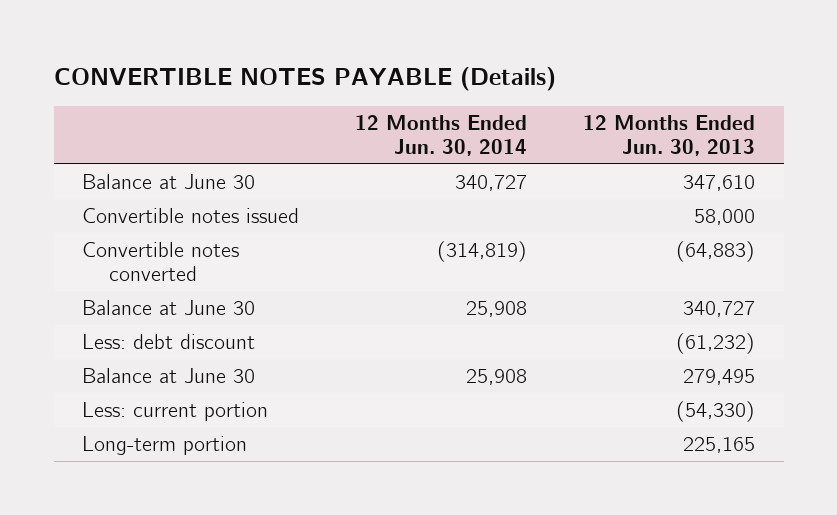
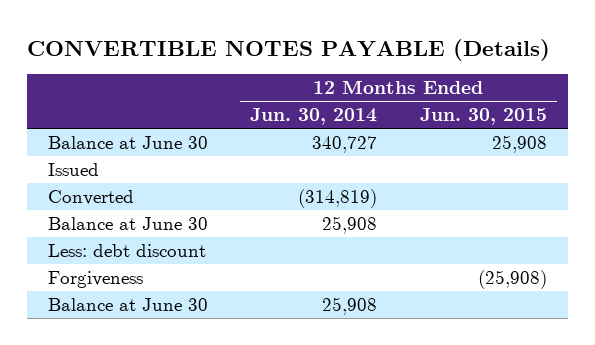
- | 12 Months Ended Jun. 30, 2014 | 12 Months Ended Jun. 30, 2013
+ | 12 Months Ended Jun. 30, 2014 | 12 Months Ended Jun. 30, 2015
- Convertible notes issued | | 58,000
- Convertible notes converted | (314,819) | (64,883)
+ Issued
+ Converted | (314,819) |
+ Forgiveness | | (25,908)
- Less: current portion | | (54,330)
- Long-term portion | | 225,165

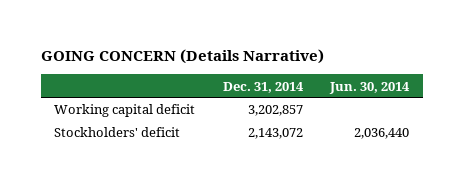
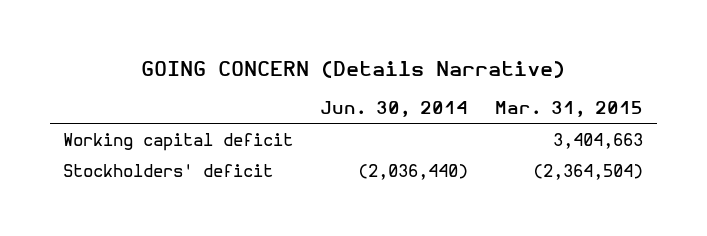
- | Dec. 31, 2014 | Jun. 30, 2014
+ | Jun. 30, 2014 | Mar. 31, 2015
- Stockholders' deficit | 2,143,072 | 2,036,440
+ Stockholders' deficit | (2,036,440) | (2,364,504)

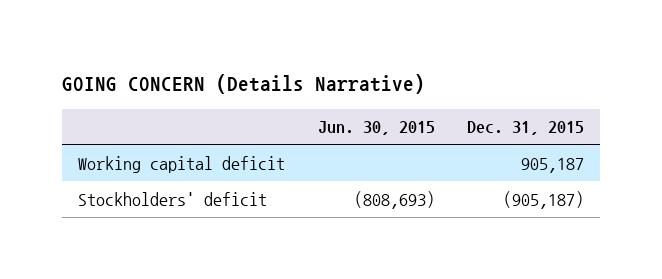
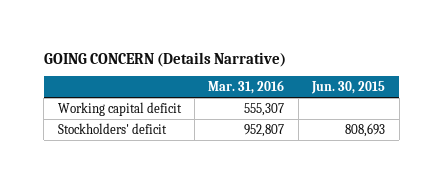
- | Jun. 30, 2015 | Dec. 31, 2015
+ | Mar. 31, 2016 | Jun. 30, 2015
- Stockholders' deficit | (808,693) | (905,187)
+ Stockholders' deficit | 952,807 | 808,693

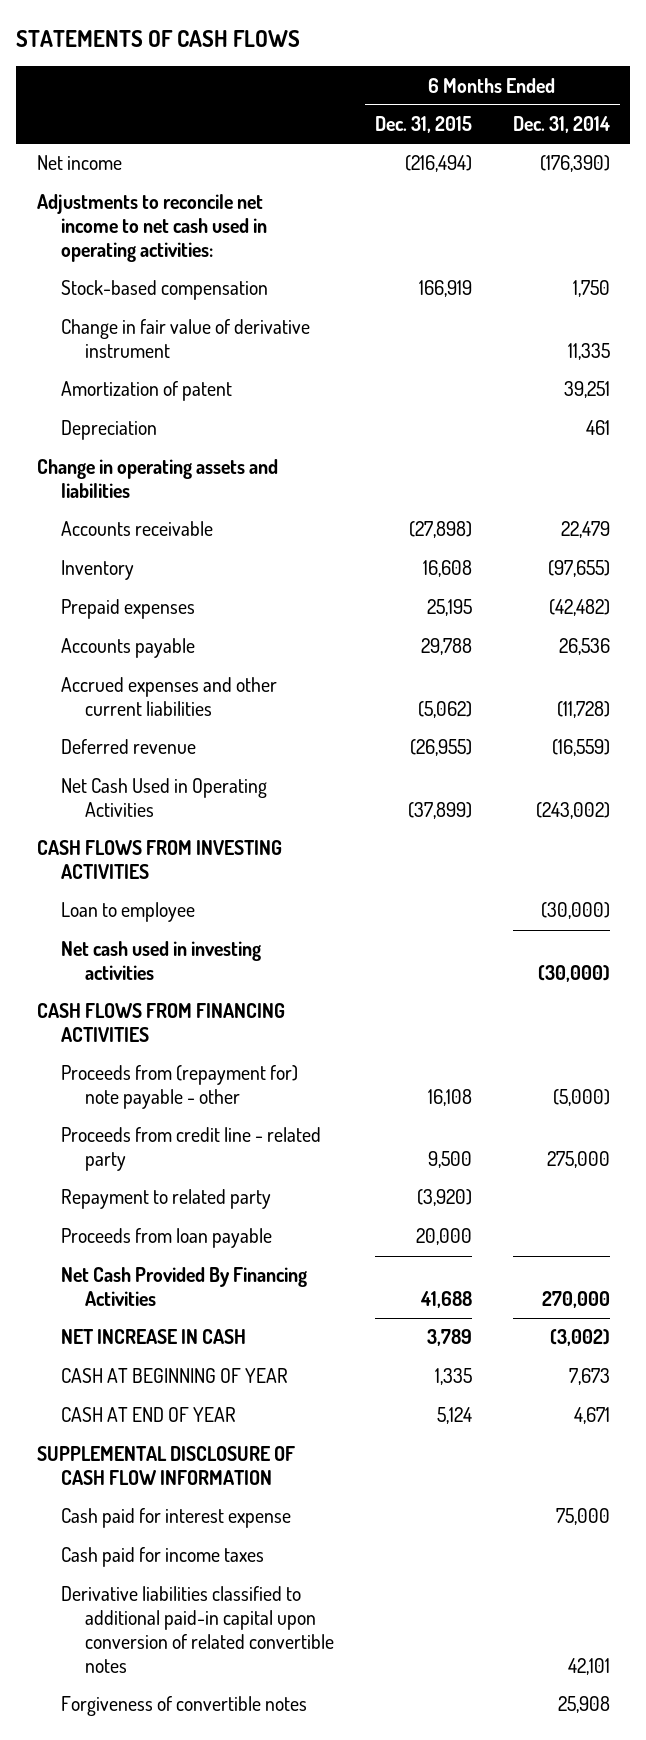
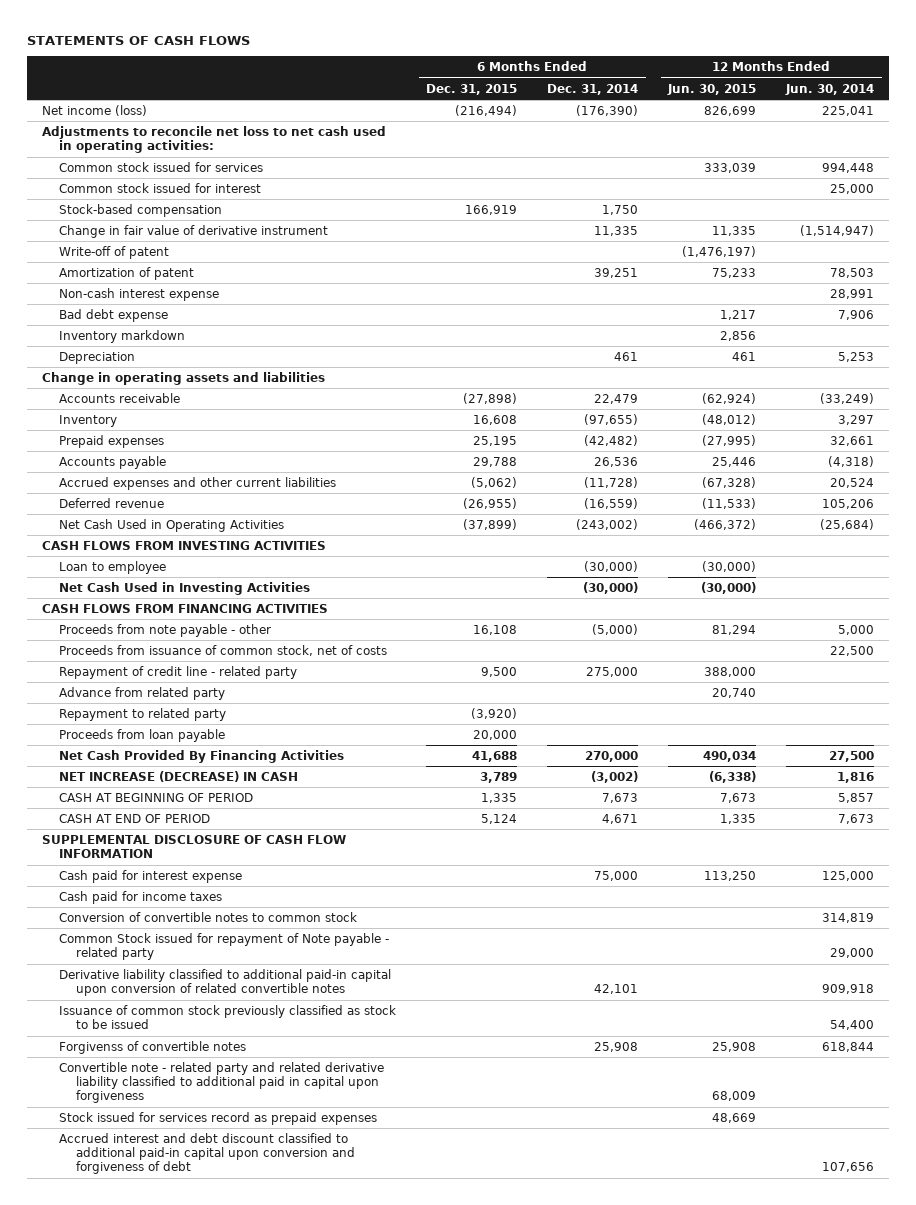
- | 6 Months Ended Dec. 31, 2015 | 6 Months Ended Dec. 31, 2014
+ | 6 Months Ended Dec. 31, 2015 | 6 Months Ended Dec. 31, 2014 | 12 Months Ended Jun. 30, 2015 | 12 Months Ended Jun. 30, 2014
- Net income | (216,494) | (176,390)
- Adjustments to reconcile net income to net cash used in operating activities:
+ Net income (loss) | (216,494) | (176,390) | 826,699 | 225,041
+ Adjustments to reconcile net loss to net cash used in operating activities:
+ Common stock issued for services | | | 333,039 | 994,448
+ Common stock issued for interest | | | | 25,000
+ Write-off of patent | | | (1,476,197) |
+ Non-cash interest expense | | | | 28,991
+ Bad debt expense | | | 1,217 | 7,906
+ Inventory markdown | | | 2,856 |
- Net cash used in investing activities | | (30,000)
+ Net Cash Used in Investing Activities | | (30,000) | (30,000) |
- Proceeds from (repayment for) note payable - other | 16,108 | (5,000)
- Proceeds from credit line - related party | 9,500 | 275,000
+ Proceeds from note payable - other | 16,108 | (5,000) | 81,294 | 5,000
+ Proceeds from issuance of common stock, net of costs | | | | 22,500
+ Repayment of credit line - related party | 9,500 | 275,000 | 388,000 |
+ Advance from related party | | | 20,740 |
- NET INCREASE IN CASH | 3,789 | (3,002)
- CASH AT BEGINNING OF YEAR | 1,335 | 7,673
- CASH AT END OF YEAR | 5,124 | 4,671
+ NET INCREASE (DECREASE) IN CASH | 3,789 | (3,002) | (6,338) | 1,816
+ CASH AT BEGINNING OF PERIOD | 1,335 | 7,673 | 7,673 | 5,857
+ CASH AT END OF PERIOD | 5,124 | 4,671 | 1,335 | 7,673
- Derivative liabilities classified to additional paid-in capital upon conversion of related convertible notes | | 42,101
- Forgiveness of convertible notes | | 25,908
+ Conversion of convertible notes to common stock | | | | 314,819
+ Common Stock issued for repayment of Note payable - related party | | | | 29,000
+ Derivative liability classified to additional paid-in capital upon conversion of related convertible notes | | 42,101 | | 909,918
+ Issuance of common stock previously classified as stock to be issued | | | | 54,400
+ Forgivenss of convertible notes | | 25,908 | 25,908 | 618,844
+ Convertible note - related party and related derivative liability classified to additional paid in capital upon forgiveness | | | 68,009 |
+ Stock issued for services record as prepaid expenses | | | 48,669 |
+ Accrued interest and debt discount classified to additional paid-in capital upon conversion and forgiveness of debt | | | | 107,656

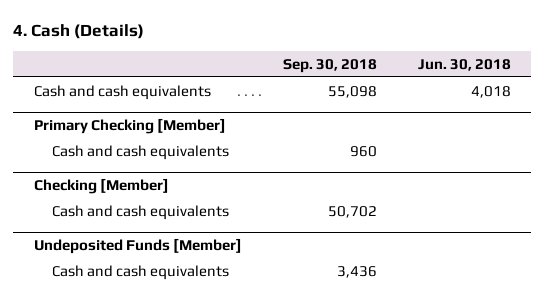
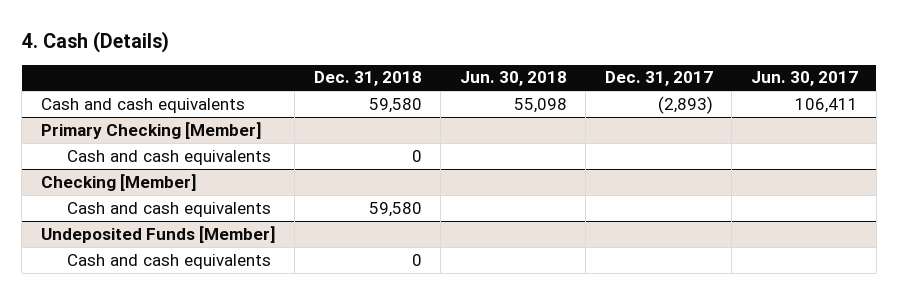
- | Sep. 30, 2018 | Jun. 30, 2018
+ | Dec. 31, 2018 | Jun. 30, 2018 | Dec. 31, 2017 | Jun. 30, 2017
- Cash and cash equivalents | 55,098 | 4,018
+ Cash and cash equivalents | 59,580 | 55,098 | (2,893) | 106,411

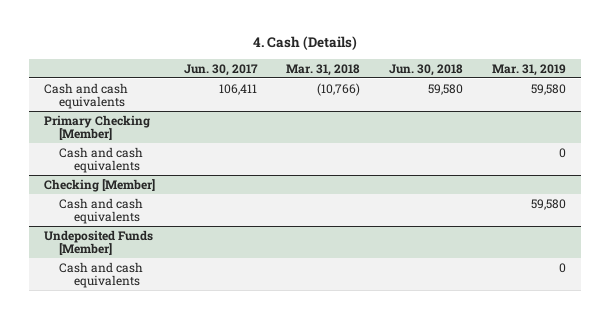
- | Dec. 31, 2018 | Jun. 30, 2018 | Dec. 31, 2017 | Jun. 30, 2017
+ | Jun. 30, 2017 | Mar. 31, 2018 | Jun. 30, 2018 | Mar. 31, 2019
- Cash and cash equivalents | 59,580 | 55,098 | (2,893) | 106,411
+ Cash and cash equivalents | 106,411 | (10,766) | 59,580 | 59,580

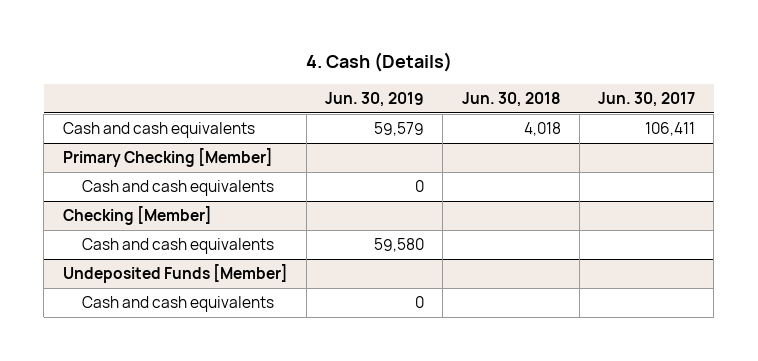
- | Jun. 30, 2017 | Mar. 31, 2018 | Jun. 30, 2018 | Mar. 31, 2019
+ | Jun. 30, 2019 | Jun. 30, 2018 | Jun. 30, 2017
- Cash and cash equivalents | 106,411 | (10,766) | 59,580 | 59,580
+ Cash and cash equivalents | 59,579 | 4,018 | 106,411

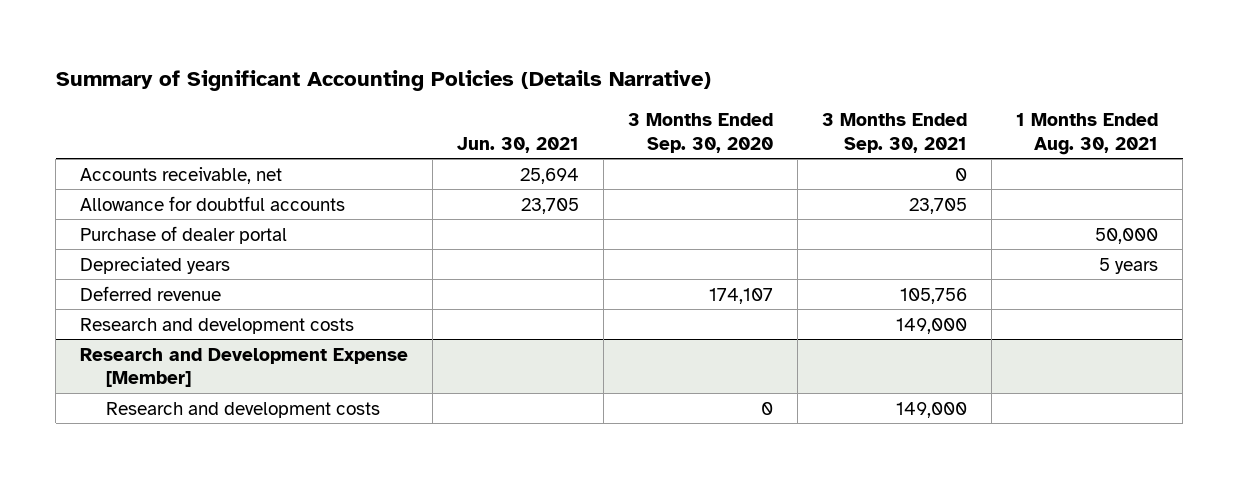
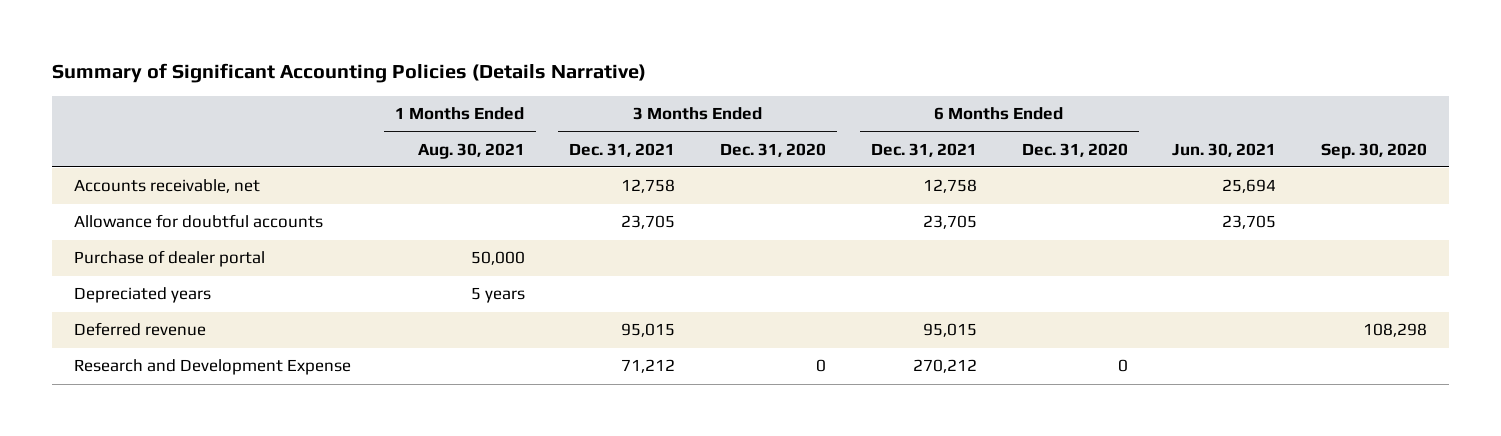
- | Jun. 30, 2021 | 3 Months Ended Sep. 30, 2020 | 3 Months Ended Sep. 30, 2021 | 1 Months Ended Aug. 30, 2021
+ | 1 Months Ended Aug. 30, 2021 | 3 Months Ended Dec. 31, 2021 | 3 Months Ended Dec. 31, 2020 | 6 Months Ended Dec. 31, 2021 | 6 Months Ended Dec. 31, 2020 | Jun. 30, 2021 | Sep. 30, 2020
- Research and development costs | | | 149,000 |
- Research and Development Expense [Member]
- Research and development costs | | 0 | 149,000 |
+ Research and Development Expense | | 71,212 | 0 | 270,212 | 0 | |

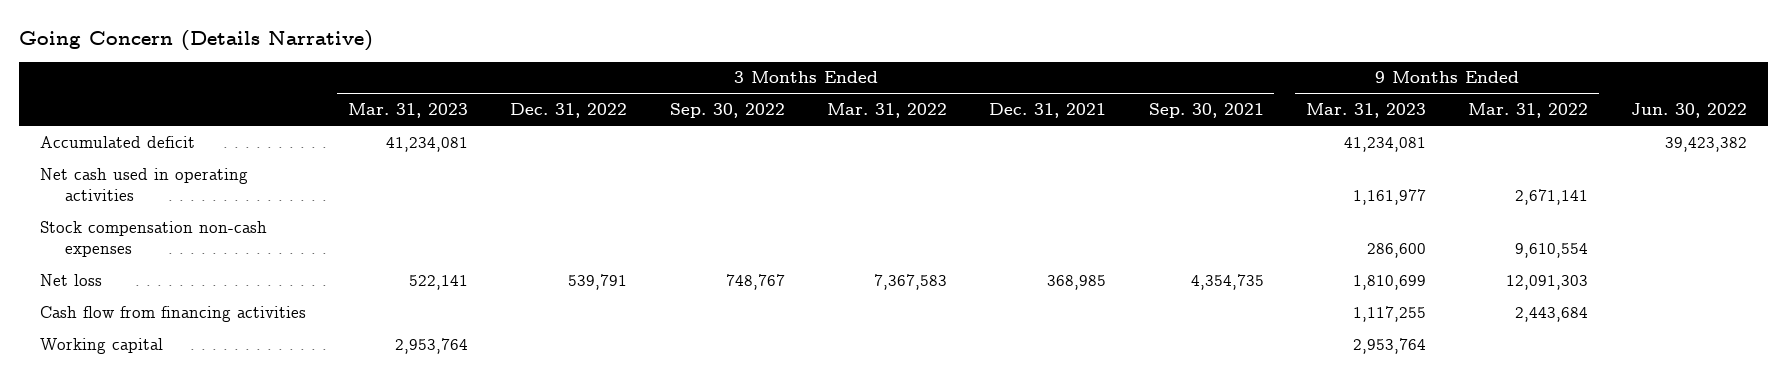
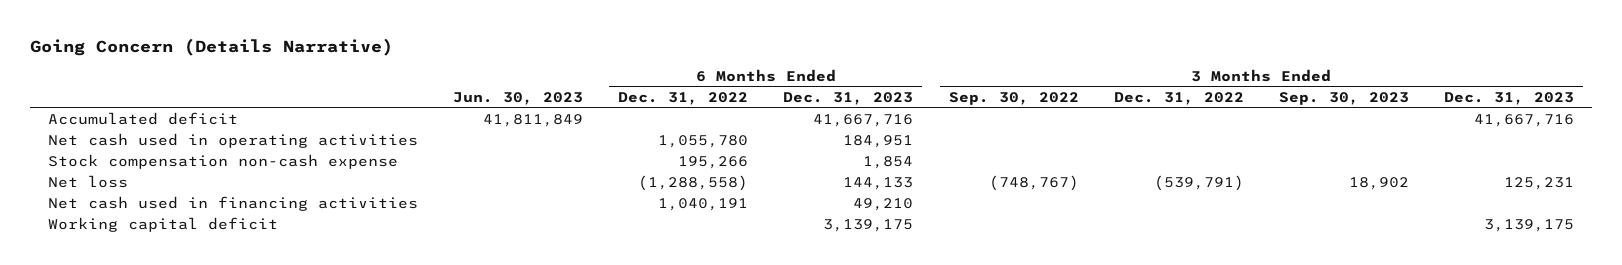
- | 3 Months Ended Mar. 31, 2023 | 3 Months Ended Dec. 31, 2022 | 3 Months Ended Sep. 30, 2022 | 3 Months Ended Mar. 31, 2022 | 3 Months Ended Dec. 31, 2021 | 3 Months Ended Sep. 30, 2021 | 9 Months Ended Mar. 31, 2023 | 9 Months Ended Mar. 31, 2022 | Jun. 30, 2022
+ | Jun. 30, 2023 | 6 Months Ended Dec. 31, 2022 | 6 Months Ended Dec. 31, 2023 | 3 Months Ended Sep. 30, 2022 | 3 Months Ended Dec. 31, 2022 | 3 Months Ended Sep. 30, 2023 | 3 Months Ended Dec. 31, 2023
- Stock compensation non-cash expenses | | | | | | | 286,600 | 9,610,554 |
- Net loss | 522,141 | 539,791 | 748,767 | 7,367,583 | 368,985 | 4,354,735 | 1,810,699 | 12,091,303 |
- Cash flow from financing activities | | | | | | | 1,117,255 | 2,443,684 |
- Working capital | 2,953,764 | | | | | | 2,953,764 | |
+ Stock compensation non-cash expense | | 195,266 | 1,854 | | | |
+ Net loss | | (1,288,558) | 144,133 | (748,767) | (539,791) | 18,902 | 125,231
+ Net cash used in financing activities | | 1,040,191 | 49,210 | | | |
+ Working capital deficit | | | 3,139,175 | | | | 3,139,175

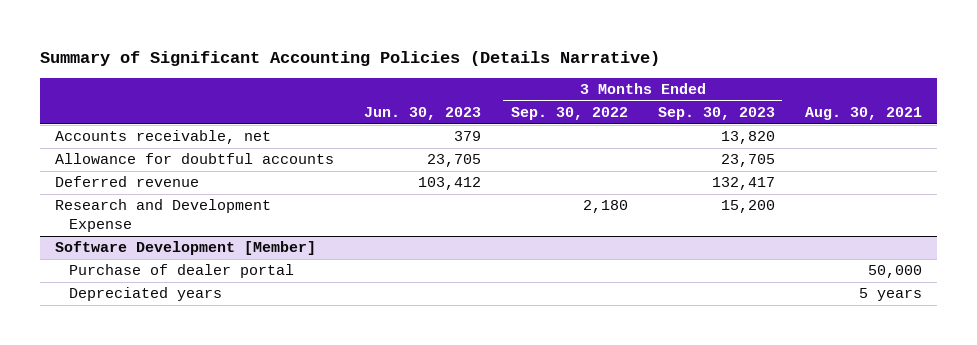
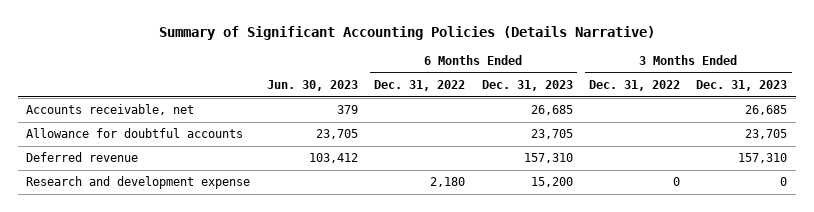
- | Jun. 30, 2023 | 3 Months Ended Sep. 30, 2022 | 3 Months Ended Sep. 30, 2023 | Aug. 30, 2021
+ | Jun. 30, 2023 | 6 Months Ended Dec. 31, 2022 | 6 Months Ended Dec. 31, 2023 | 3 Months Ended Dec. 31, 2022 | 3 Months Ended Dec. 31, 2023
- Research and Development Expense | | 2,180 | 15,200 |
- Software Development [Member]
- Purchase of dealer portal | | | | 50,000
- Depreciated years | | | | 5 years
+ Research and development expense | | 2,180 | 15,200 | 0 | 0

